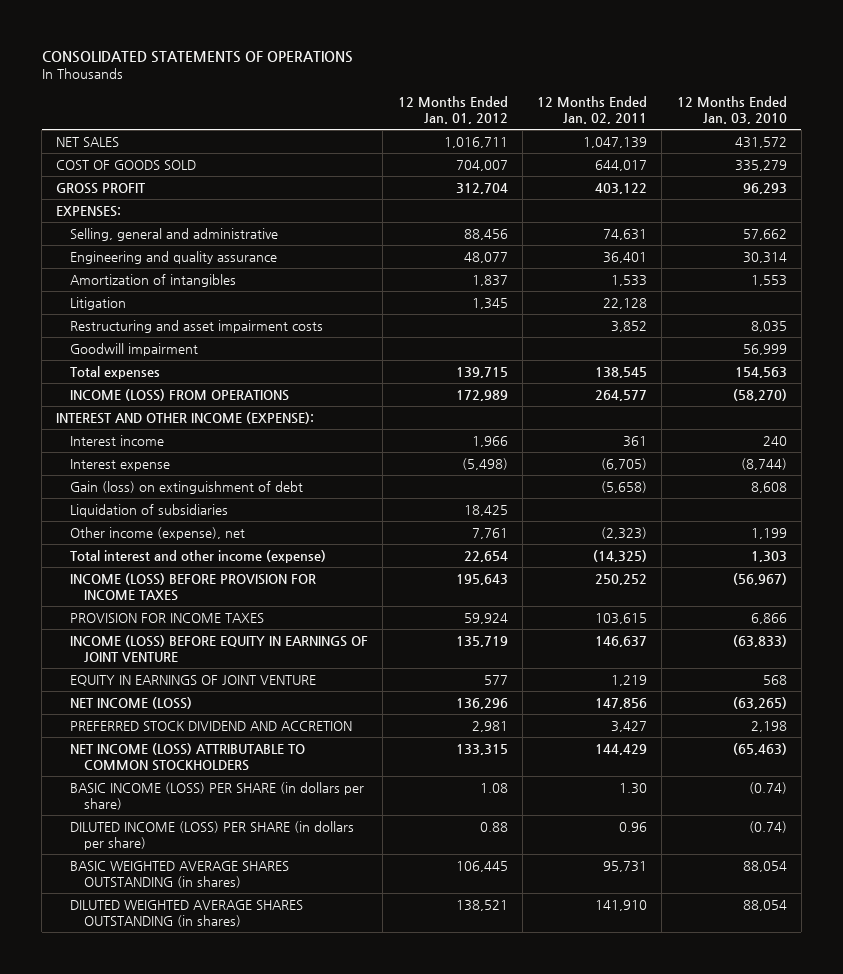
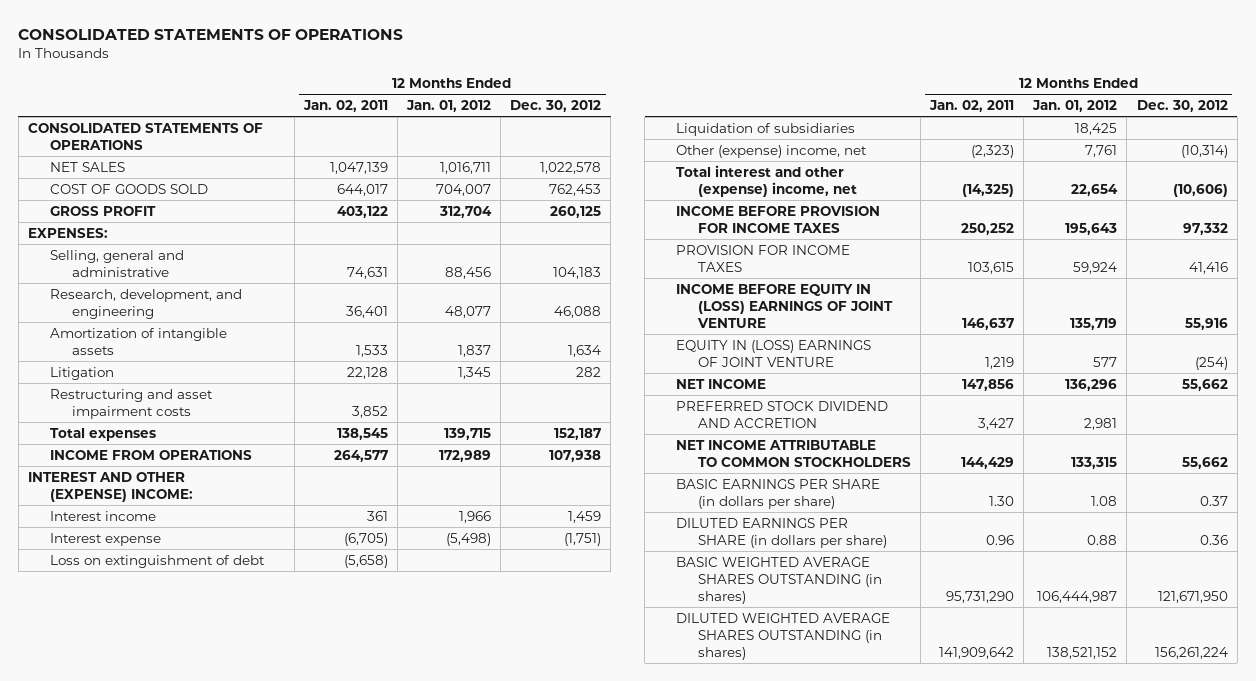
- | 12 Months Ended Jan. 01, 2012 | 12 Months Ended Jan. 02, 2011 | 12 Months Ended Jan. 03, 2010
+ | 12 Months Ended Jan. 02, 2011 | 12 Months Ended Jan. 01, 2012 | 12 Months Ended Dec. 30, 2012
+ CONSOLIDATED STATEMENTS OF OPERATIONS
- Engineering and quality assurance | 48,077 | 36,401 | 30,314
- Amortization of intangibles | 1,837 | 1,533 | 1,553
+ Research, development, and engineering | 36,401 | 48,077 | 46,088
+ Amortization of intangible assets | 1,533 | 1,837 | 1,634
- Goodwill impairment | | | 56,999
- INCOME (LOSS) FROM OPERATIONS | 172,989 | 264,577 | (58,270)
- INTEREST AND OTHER INCOME (EXPENSE):
+ INCOME FROM OPERATIONS | 264,577 | 172,989 | 107,938
+ INTEREST AND OTHER (EXPENSE) INCOME:
- Gain (loss) on extinguishment of debt | | (5,658) | 8,608
+ Loss on extinguishment of debt | (5,658) | |
- Other income (expense), net | 7,761 | (2,323) | 1,199
- Total interest and other income (expense) | 22,654 | (14,325) | 1,303
- INCOME (LOSS) BEFORE PROVISION FOR INCOME TAXES | 195,643 | 250,252 | (56,967)
+ Other (expense) income, net | (2,323) | 7,761 | (10,314)
+ Total interest and other (expense) income, net | (14,325) | 22,654 | (10,606)
+ INCOME BEFORE PROVISION FOR INCOME TAXES | 250,252 | 195,643 | 97,332
- INCOME (LOSS) BEFORE EQUITY IN EARNINGS OF JOINT VENTURE | 135,719 | 146,637 | (63,833)
- EQUITY IN EARNINGS OF JOINT VENTURE | 577 | 1,219 | 568
- NET INCOME (LOSS) | 136,296 | 147,856 | (63,265)
+ INCOME BEFORE EQUITY IN (LOSS) EARNINGS OF JOINT VENTURE | 146,637 | 135,719 | 55,916
+ EQUITY IN (LOSS) EARNINGS OF JOINT VENTURE | 1,219 | 577 | (254)
+ NET INCOME | 147,856 | 136,296 | 55,662
- NET INCOME (LOSS) ATTRIBUTABLE TO COMMON STOCKHOLDERS | 133,315 | 144,429 | (65,463)
- BASIC INCOME (LOSS) PER SHARE (in dollars per share) | 1.08 | 1.30 | (0.74)
- DILUTED INCOME (LOSS) PER SHARE (in dollars per share) | 0.88 | 0.96 | (0.74)
- BASIC WEIGHTED AVERAGE SHARES OUTSTANDING (in shares) | 106,445 | 95,731 | 88,054
- DILUTED WEIGHTED AVERAGE SHARES OUTSTANDING (in shares) | 138,521 | 141,910 | 88,054
+ NET INCOME ATTRIBUTABLE TO COMMON STOCKHOLDERS | 144,429 | 133,315 | 55,662
+ BASIC EARNINGS PER SHARE (in dollars per share) | 1.30 | 1.08 | 0.37
+ DILUTED EARNINGS PER SHARE (in dollars per share) | 0.96 | 0.88 | 0.36
+ BASIC WEIGHTED AVERAGE SHARES OUTSTANDING (in shares) | 95,731,290 | 106,444,987 | 121,671,950
+ DILUTED WEIGHTED AVERAGE SHARES OUTSTANDING (in shares) | 141,909,642 | 138,521,152 | 156,261,224

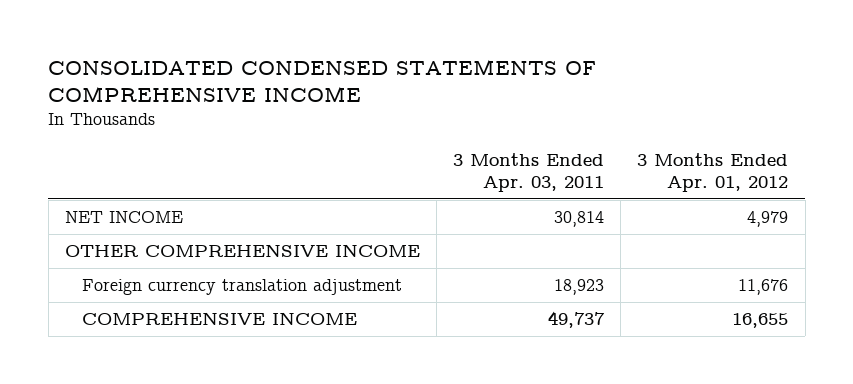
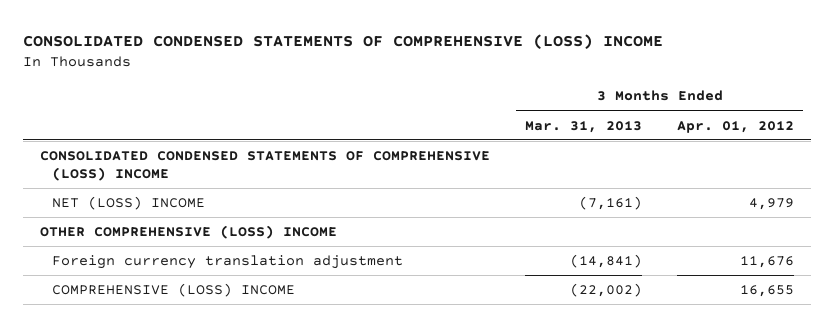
- CONSOLIDATED CONDENSED STATEMENTS OF COMPREHENSIVE INCOME
+ CONSOLIDATED CONDENSED STATEMENTS OF COMPREHENSIVE (LOSS) INCOME
- | 3 Months Ended Apr. 03, 2011 | 3 Months Ended Apr. 01, 2012
+ | 3 Months Ended Mar. 31, 2013 | 3 Months Ended Apr. 01, 2012
- NET INCOME | 30,814 | 4,979
- OTHER COMPREHENSIVE INCOME
+ CONSOLIDATED CONDENSED STATEMENTS OF COMPREHENSIVE (LOSS) INCOME
+ NET (LOSS) INCOME | (7,161) | 4,979
+ OTHER COMPREHENSIVE (LOSS) INCOME
- COMPREHENSIVE INCOME | 49,737 | 16,655
+ COMPREHENSIVE (LOSS) INCOME | (22,002) | 16,655

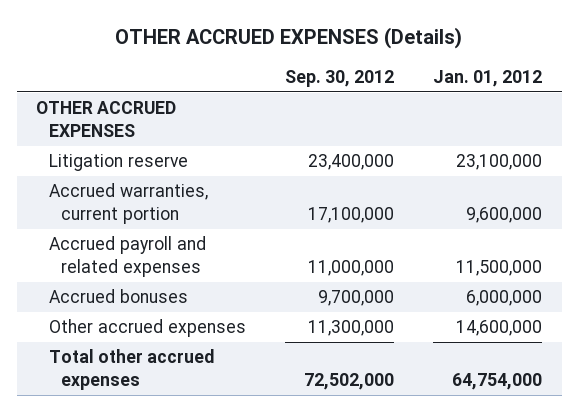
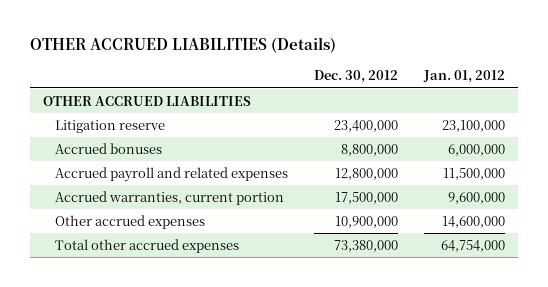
- OTHER ACCRUED EXPENSES (Details)
+ OTHER ACCRUED LIABILITIES (Details)
- | Sep. 30, 2012 | Jan. 01, 2012
+ | Dec. 30, 2012 | Jan. 01, 2012
- OTHER ACCRUED EXPENSES
+ OTHER ACCRUED LIABILITIES
moved down: Accrued payroll and related expenses | 12,800,000 | 11,500,000
moved down: Accrued warranties, current portion | 17,500,000 | 9,600,000

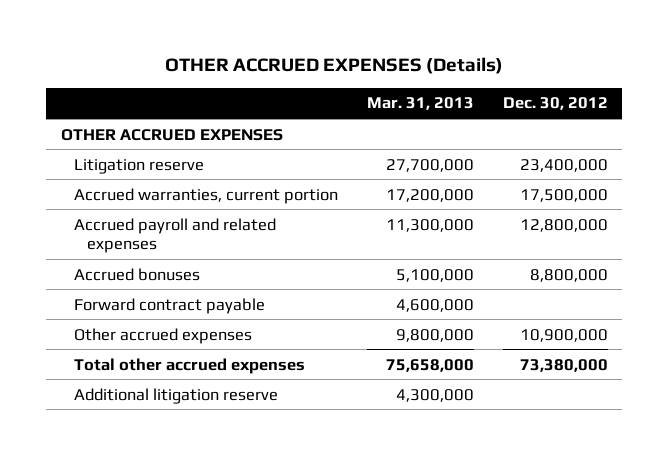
- OTHER ACCRUED LIABILITIES (Details)
+ OTHER ACCRUED EXPENSES (Details)
- | Dec. 30, 2012 | Jan. 01, 2012
+ | Mar. 31, 2013 | Dec. 30, 2012
- OTHER ACCRUED LIABILITIES
+ OTHER ACCRUED EXPENSES
moved down: Accrued payroll and related expenses | 11,300,000 | 12,800,000
moved down: Accrued bonuses | 5,100,000 | 8,800,000
+ Forward contract payable | 4,600,000 |
+ Additional litigation reserve | 4,300,000 |

